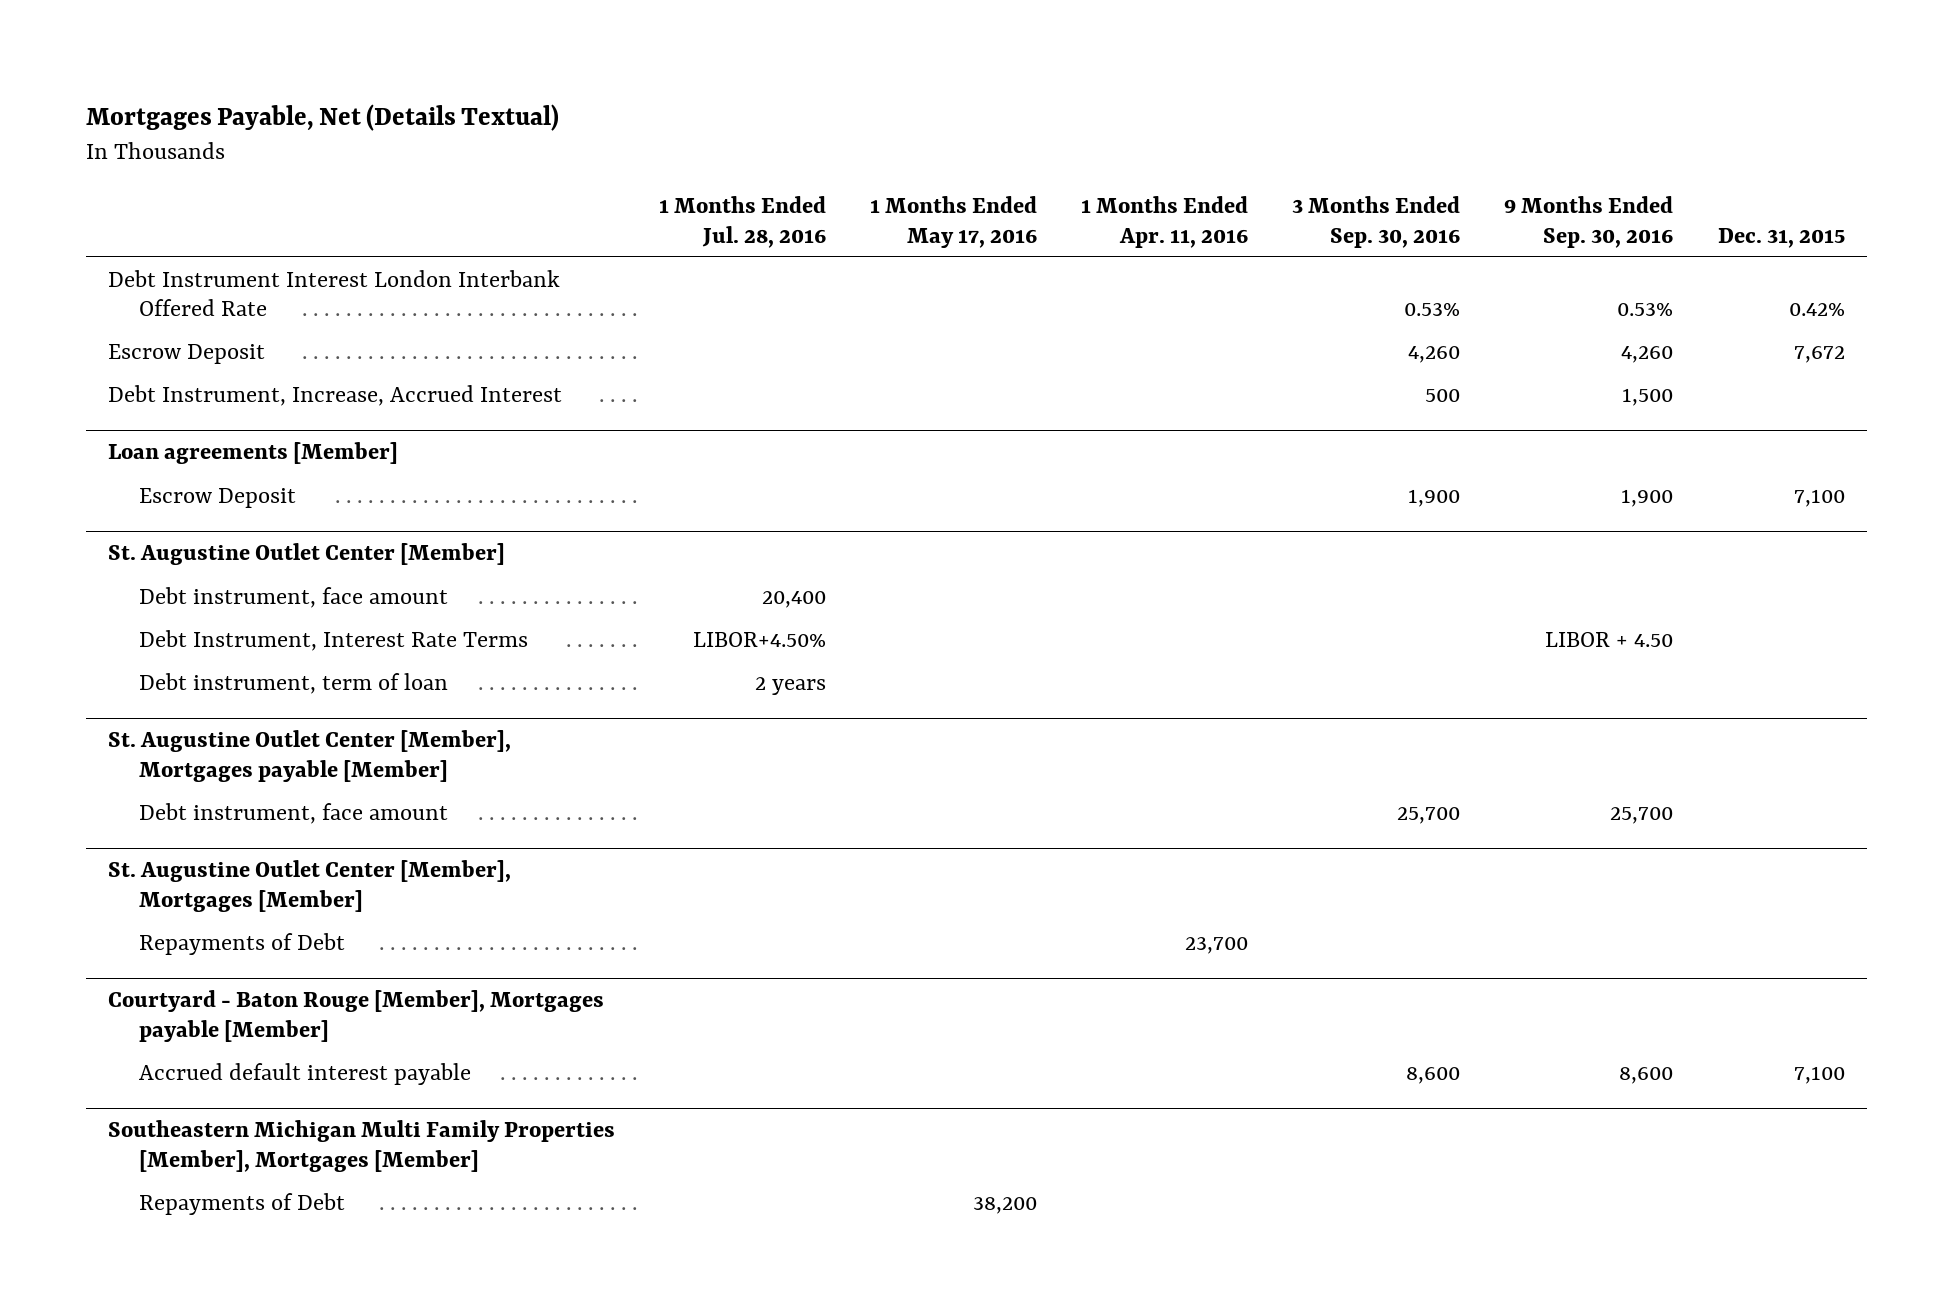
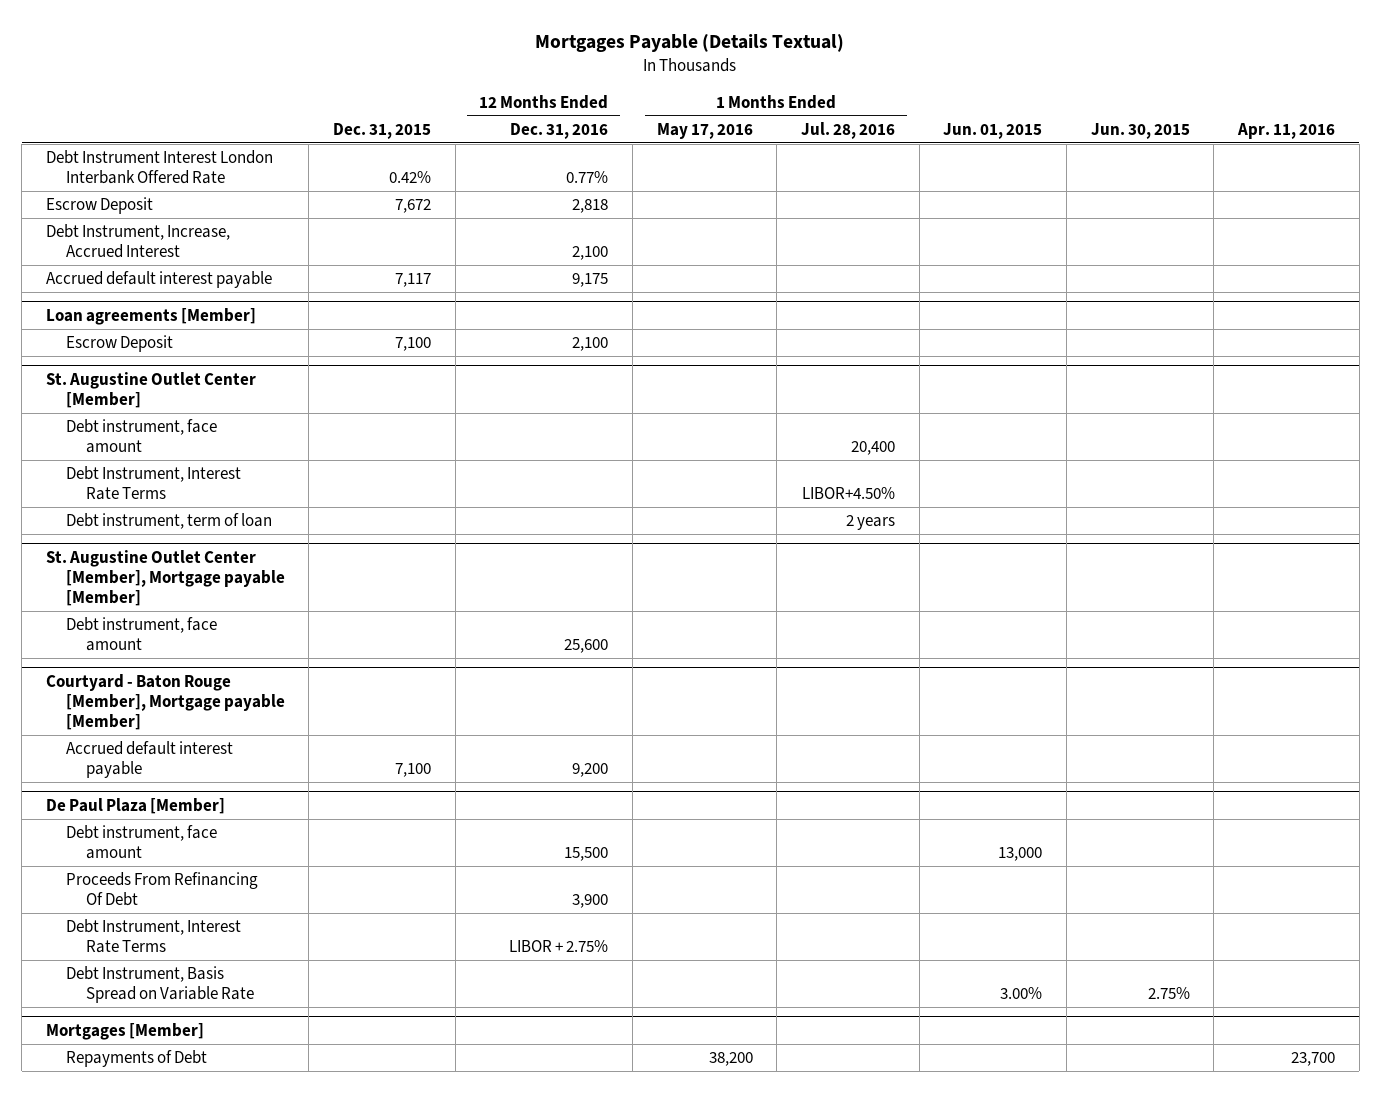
- Mortgages Payable, Net (Details Textual)
+ Mortgages Payable (Details Textual)
- | 1 Months Ended Jul. 28, 2016 | 1 Months Ended May 17, 2016 | 1 Months Ended Apr. 11, 2016 | 3 Months Ended Sep. 30, 2016 | 9 Months Ended Sep. 30, 2016 | Dec. 31, 2015
+ | Dec. 31, 2015 | 12 Months Ended Dec. 31, 2016 | 1 Months Ended May 17, 2016 | 1 Months Ended Jul. 28, 2016 | Jun. 01, 2015 | Jun. 30, 2015 | Apr. 11, 2016
+ Accrued default interest payable | 7,117 | 9,175 | | | | |
- St. Augustine Outlet Center [Member], Mortgages payable [Member]
+ St. Augustine Outlet Center [Member], Mortgage payable [Member]
- St. Augustine Outlet Center [Member], Mortgages [Member]
- Repayments of Debt | | | 23,700 | | |
- Courtyard - Baton Rouge [Member], Mortgages payable [Member]
+ Courtyard - Baton Rouge [Member], Mortgage payable [Member]
- Southeastern Michigan Multi Family Properties [Member], Mortgages [Member]
+ De Paul Plaza [Member]
+ Debt instrument, face amount | | 15,500 | | | 13,000 | |
+ Proceeds From Refinancing Of Debt | | 3,900 | | | | |
+ Debt Instrument, Interest Rate Terms | | LIBOR + 2.75% | | | | |
+ Debt Instrument, Basis Spread on Variable Rate | | | | | 3.00% | 2.75% |
+ Mortgages [Member]

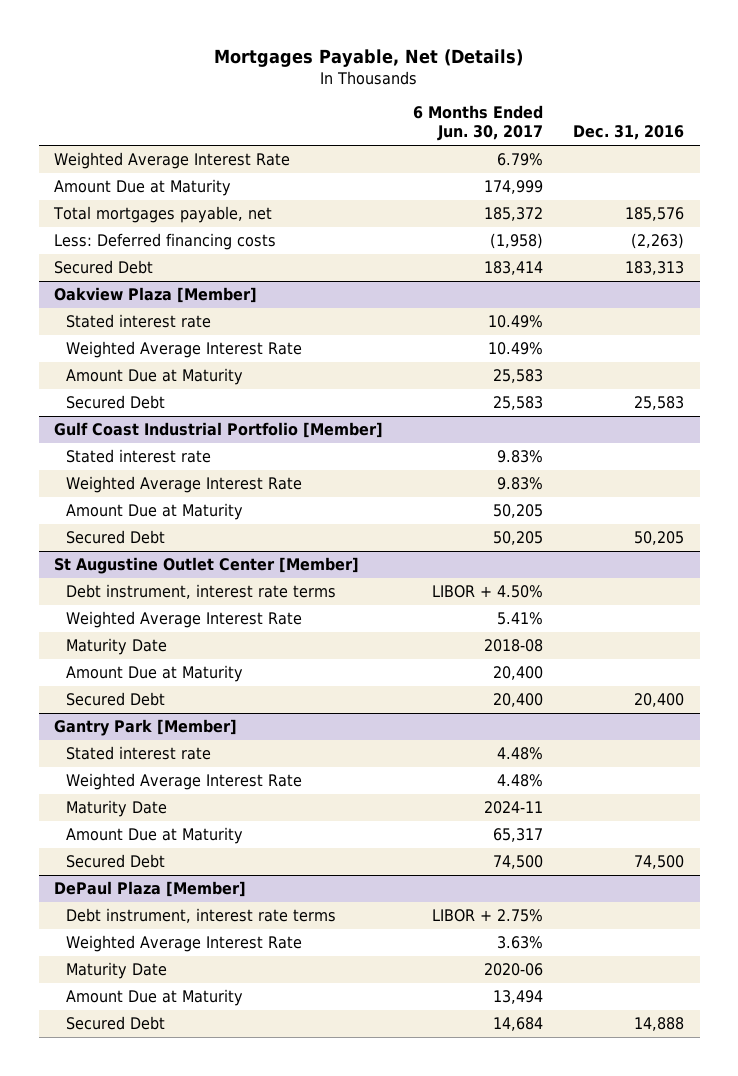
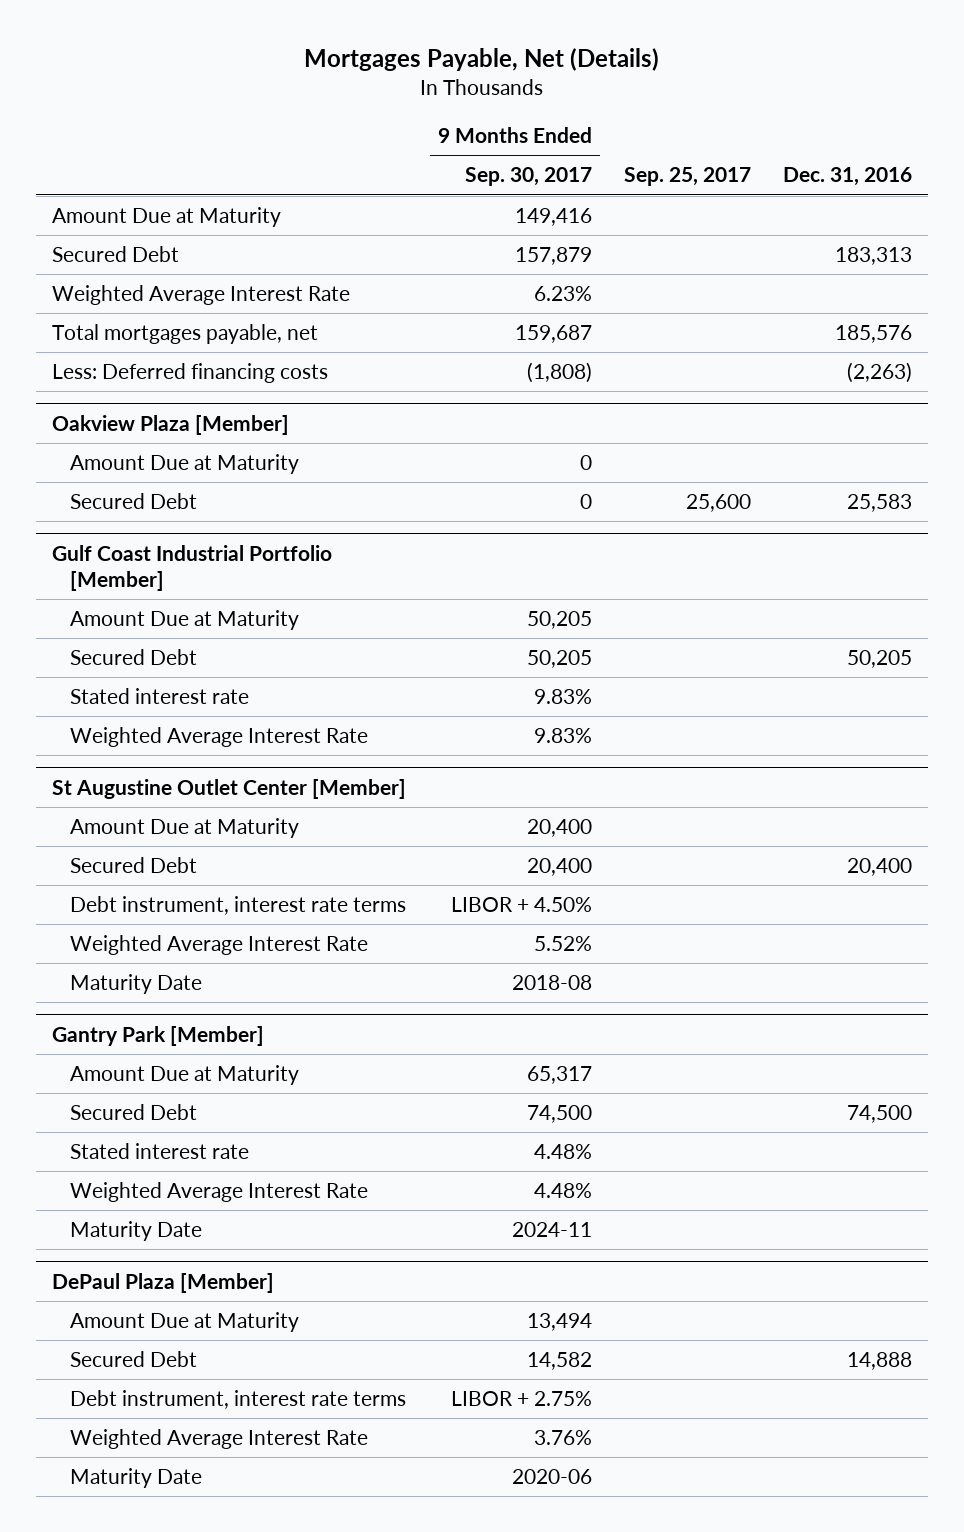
- | 6 Months Ended Jun. 30, 2017 | Dec. 31, 2016
+ | 9 Months Ended Sep. 30, 2017 | Sep. 25, 2017 | Dec. 31, 2016
moved up: Secured Debt | 157,879 | | 183,313
moved down: Weighted Average Interest Rate | 6.23% | |
@ Oakview Plaza [Member]
- Stated interest rate | 10.49% |
- Weighted Average Interest Rate | 10.49% |
@ Gulf Coast Industrial Portfolio [Member]
moved down: Stated interest rate | 9.83% | |
moved down: Weighted Average Interest Rate | 9.83% | |
@ St Augustine Outlet Center [Member]
moved up: Amount Due at Maturity | 20,400 | |
moved up: Secured Debt | 20,400 | | 20,400
@ Gantry Park [Member]
moved up: Amount Due at Maturity | 65,317 | |
moved up: Secured Debt | 74,500 | | 74,500
@ DePaul Plaza [Member]
moved up: Amount Due at Maturity | 13,494 | |
moved up: Secured Debt | 14,582 | | 14,888

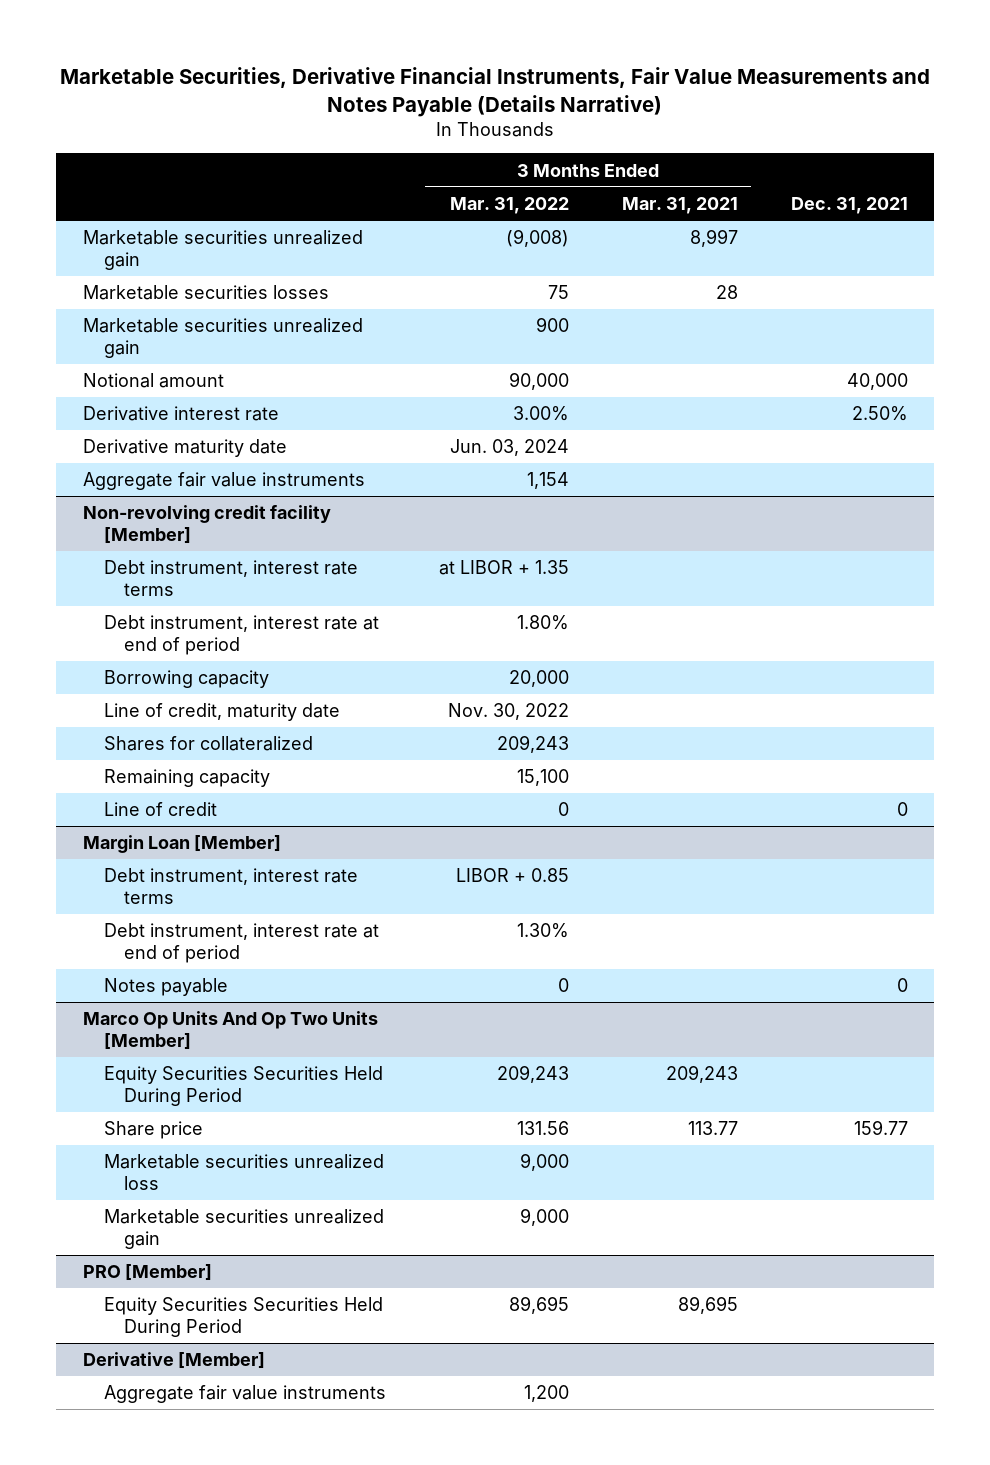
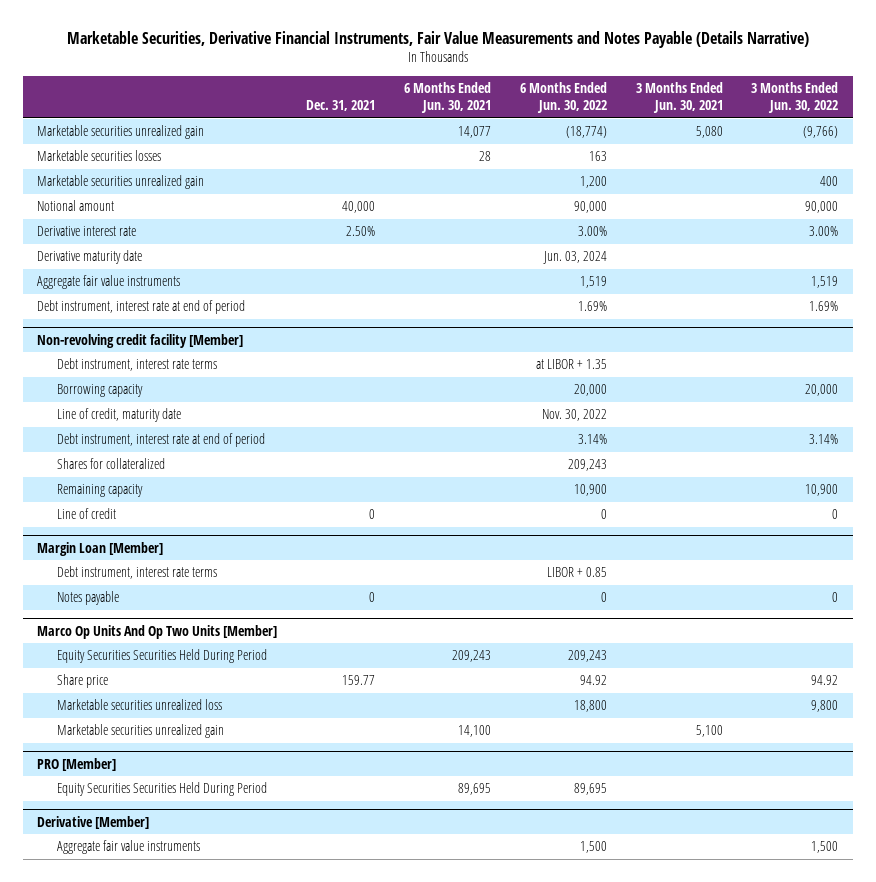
- | 3 Months Ended Mar. 31, 2022 | 3 Months Ended Mar. 31, 2021 | Dec. 31, 2021
+ | Dec. 31, 2021 | 6 Months Ended Jun. 30, 2021 | 6 Months Ended Jun. 30, 2022 | 3 Months Ended Jun. 30, 2021 | 3 Months Ended Jun. 30, 2022
+ Debt instrument, interest rate at end of period | | | 1.69% | | 1.69%
@ Non-revolving credit facility [Member]
moved down: Debt instrument, interest rate at end of period | | | 3.14% | | 3.14%
@ Margin Loan [Member]
- Debt instrument, interest rate at end of period | 1.30% | |

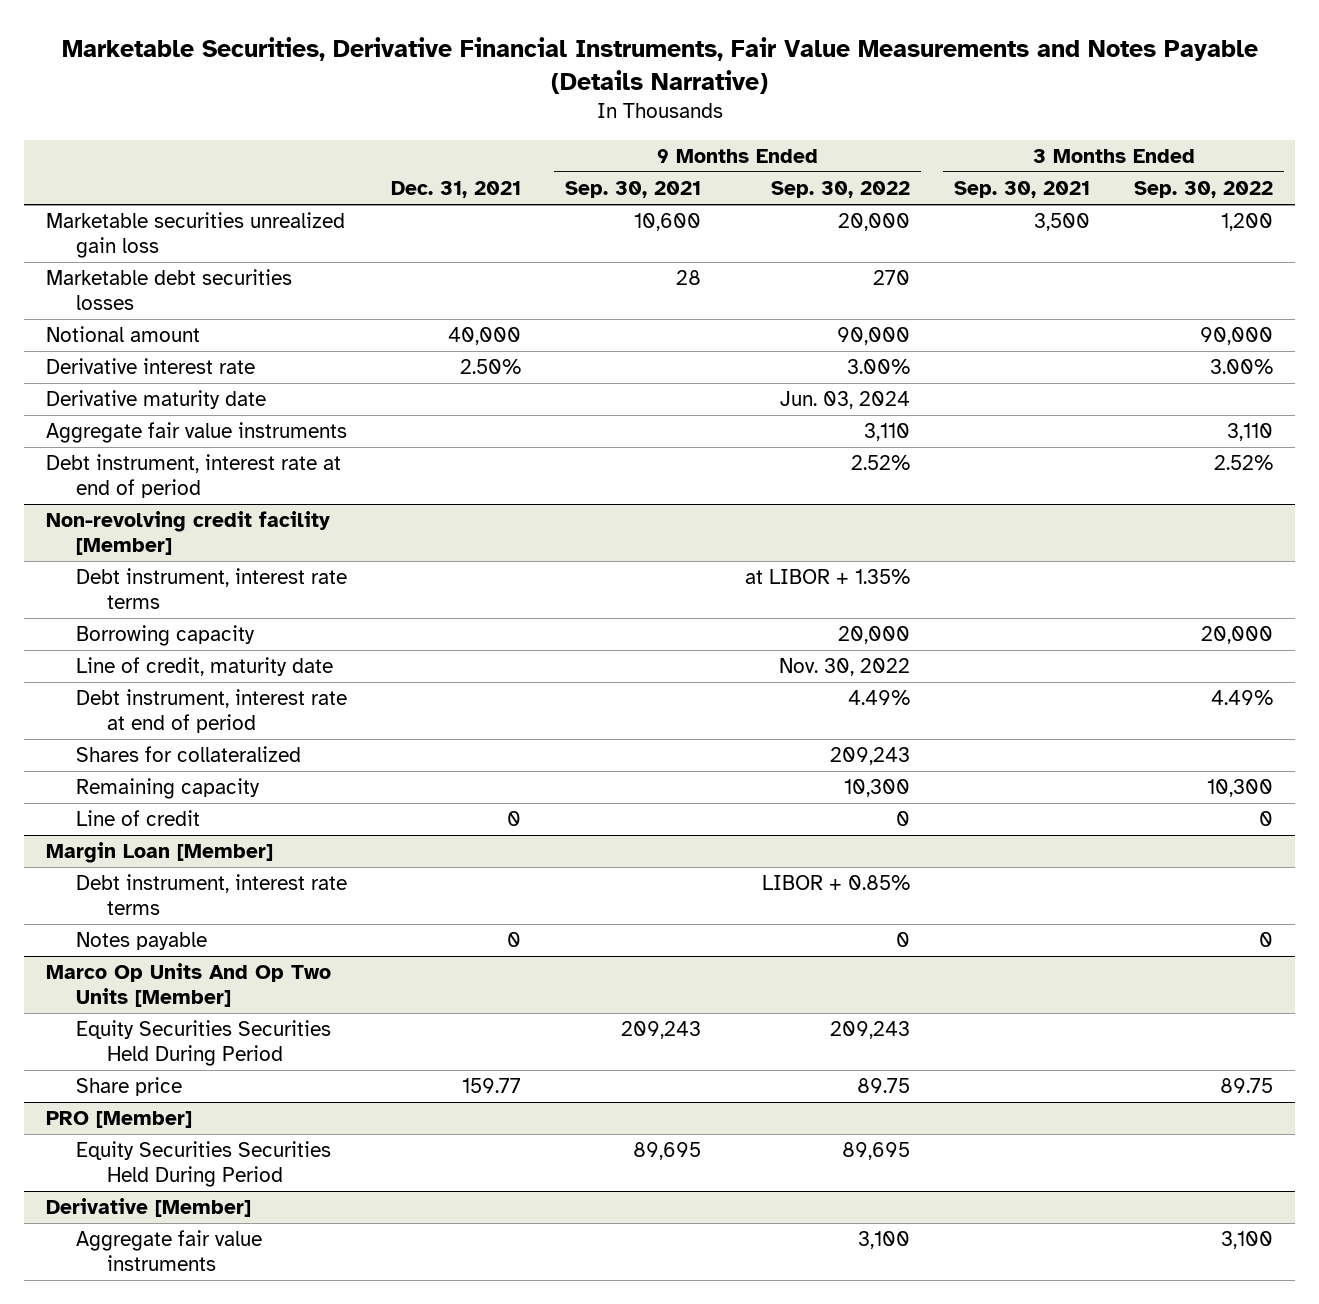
- | Dec. 31, 2021 | 6 Months Ended Jun. 30, 2021 | 6 Months Ended Jun. 30, 2022 | 3 Months Ended Jun. 30, 2021 | 3 Months Ended Jun. 30, 2022
+ | Dec. 31, 2021 | 9 Months Ended Sep. 30, 2021 | 9 Months Ended Sep. 30, 2022 | 3 Months Ended Sep. 30, 2021 | 3 Months Ended Sep. 30, 2022
- Marketable securities unrealized gain | | 14,077 | (18,774) | 5,080 | (9,766)
- Marketable securities losses | | 28 | 163 | |
- Marketable securities unrealized gain | | | 1,200 | | 400
+ Marketable securities unrealized gain loss | | 10,600 | 20,000 | 3,500 | 1,200
+ Marketable debt securities losses | | 28 | 270 | |
@ Marco Op Units And Op Two Units [Member]
- Marketable securities unrealized loss | | | 18,800 | | 9,800
- Marketable securities unrealized gain | | 14,100 | | 5,100 |

